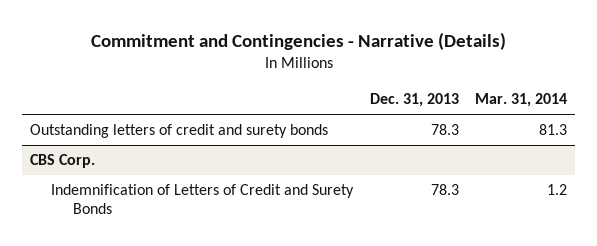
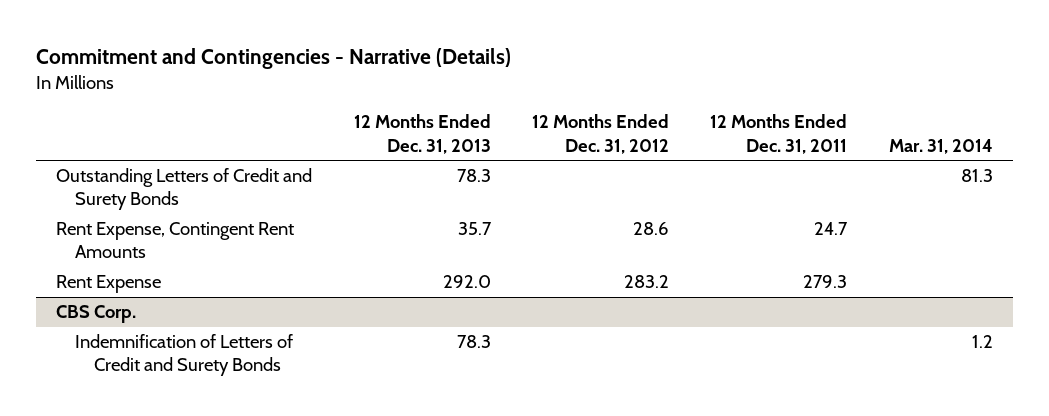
- | Dec. 31, 2013 | Mar. 31, 2014
+ | 12 Months Ended Dec. 31, 2013 | 12 Months Ended Dec. 31, 2012 | 12 Months Ended Dec. 31, 2011 | Mar. 31, 2014
- Outstanding letters of credit and surety bonds | 78.3 | 81.3
+ Outstanding Letters of Credit and Surety Bonds | 78.3 | | | 81.3
+ Rent Expense, Contingent Rent Amounts | 35.7 | 28.6 | 24.7 |
+ Rent Expense | 292.0 | 283.2 | 279.3 |

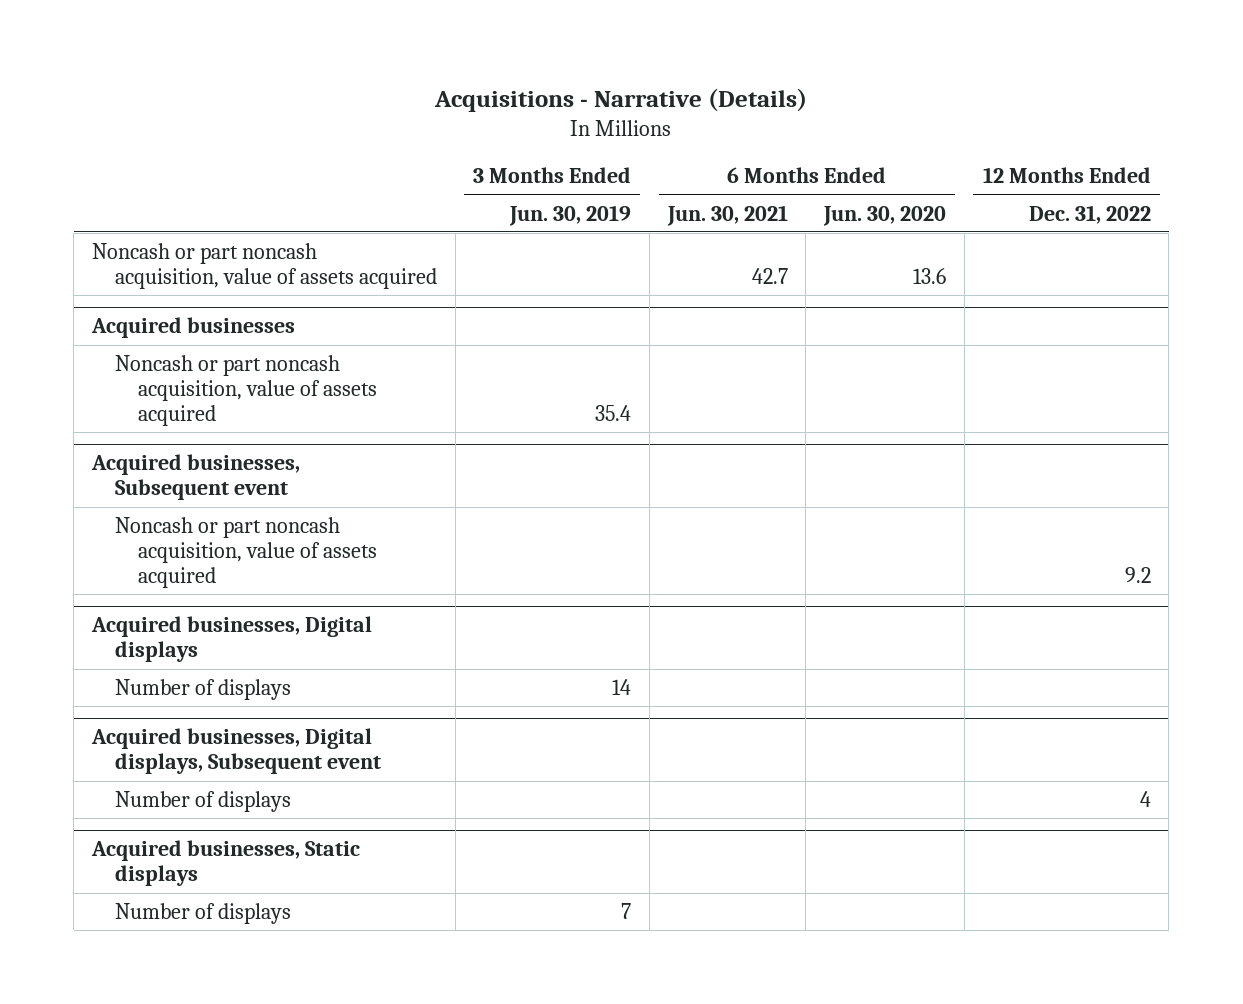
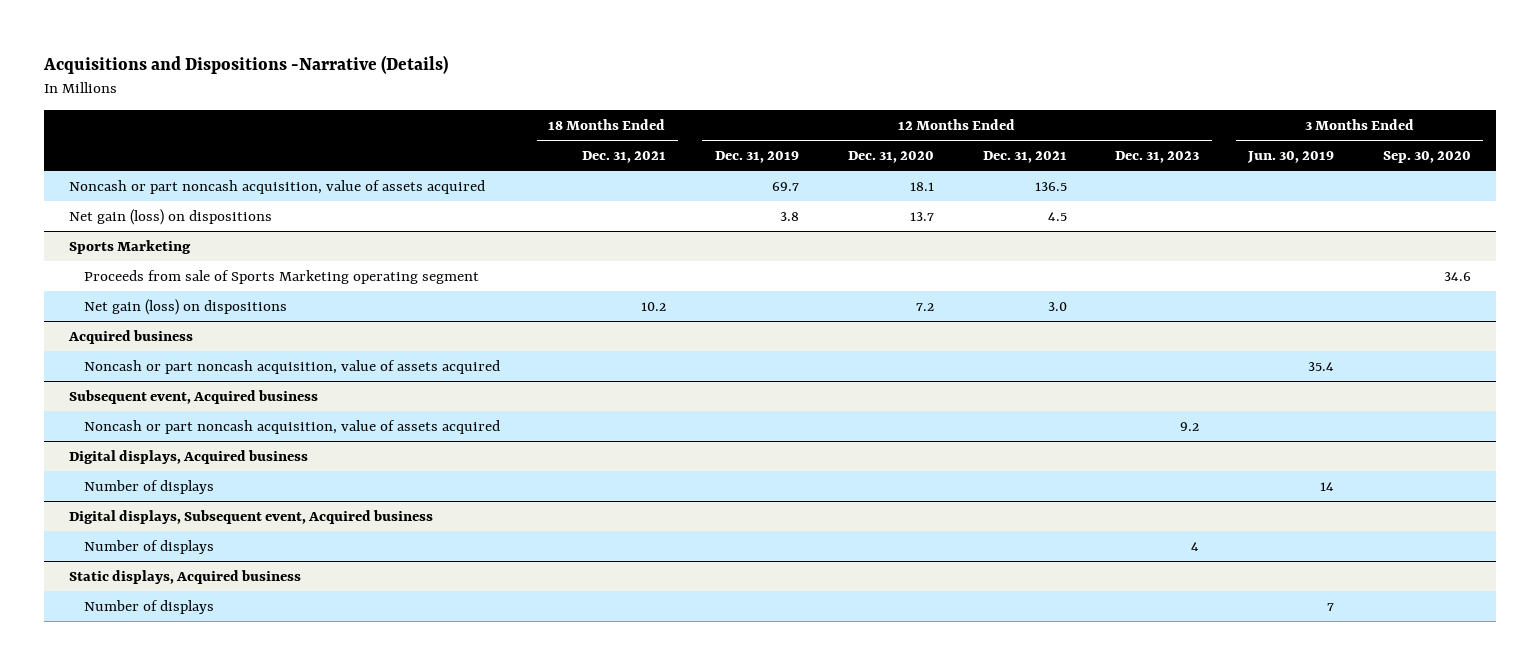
- Acquisitions - Narrative (Details)
+ Acquisitions and Dispositions -Narrative (Details)
- | 3 Months Ended Jun. 30, 2019 | 6 Months Ended Jun. 30, 2021 | 6 Months Ended Jun. 30, 2020 | 12 Months Ended Dec. 31, 2022
+ | 18 Months Ended Dec. 31, 2021 | 12 Months Ended Dec. 31, 2019 | 12 Months Ended Dec. 31, 2020 | 12 Months Ended Dec. 31, 2021 | 12 Months Ended Dec. 31, 2023 | 3 Months Ended Jun. 30, 2019 | 3 Months Ended Sep. 30, 2020
- Acquired businesses
+ Net gain (loss) on dispositions | | 3.8 | 13.7 | 4.5 | | |
+ Sports Marketing
+ Proceeds from sale of Sports Marketing operating segment | | | | | | | 34.6
+ Net gain (loss) on dispositions | 10.2 | | 7.2 | 3.0 | | |
+ Acquired business
- Acquired businesses, Subsequent event
+ Subsequent event, Acquired business
- Acquired businesses, Digital displays
+ Digital displays, Acquired business
- Acquired businesses, Digital displays, Subsequent event
+ Digital displays, Subsequent event, Acquired business
- Acquired businesses, Static displays
+ Static displays, Acquired business

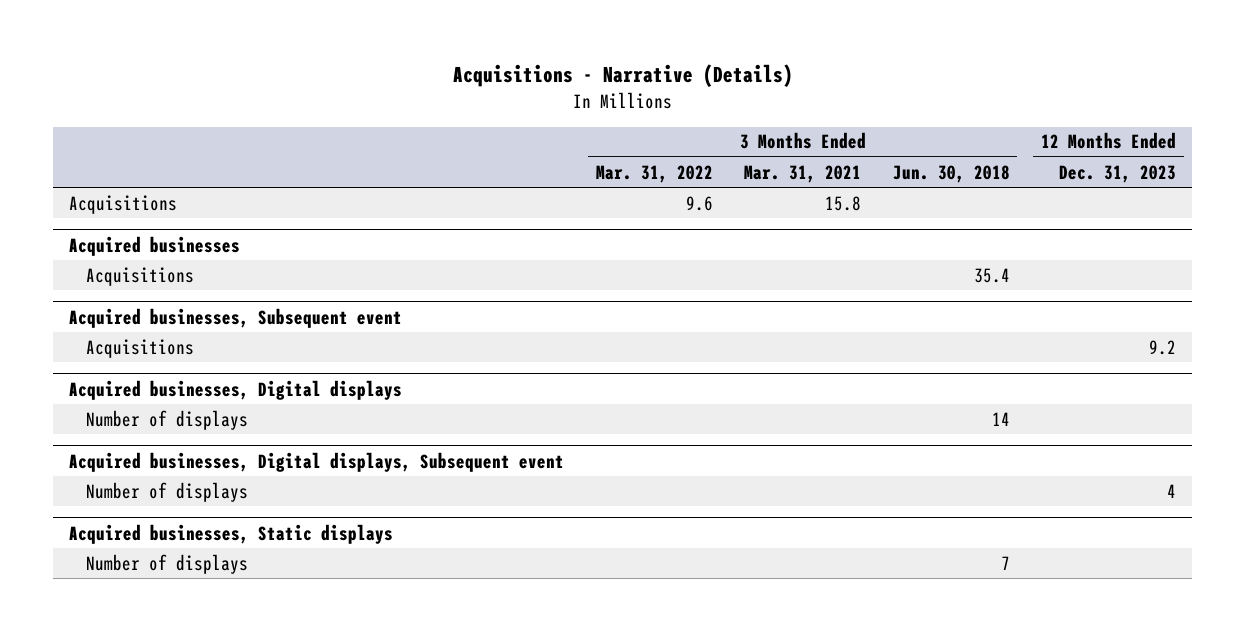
- Acquisitions and Dispositions -Narrative (Details)
+ Acquisitions - Narrative (Details)
- | 18 Months Ended Dec. 31, 2021 | 12 Months Ended Dec. 31, 2019 | 12 Months Ended Dec. 31, 2020 | 12 Months Ended Dec. 31, 2021 | 12 Months Ended Dec. 31, 2023 | 3 Months Ended Jun. 30, 2019 | 3 Months Ended Sep. 30, 2020
+ | 3 Months Ended Mar. 31, 2022 | 3 Months Ended Mar. 31, 2021 | 3 Months Ended Jun. 30, 2018 | 12 Months Ended Dec. 31, 2023
- Noncash or part noncash acquisition, value of assets acquired | | 69.7 | 18.1 | 136.5 | | |
- Net gain (loss) on dispositions | | 3.8 | 13.7 | 4.5 | | |
- Sports Marketing
- Proceeds from sale of Sports Marketing operating segment | | | | | | | 34.6
- Net gain (loss) on dispositions | 10.2 | | 7.2 | 3.0 | | |
- Acquired business
- Noncash or part noncash acquisition, value of assets acquired | | | | | | 35.4 |
- Subsequent event, Acquired business
- Noncash or part noncash acquisition, value of assets acquired | | | | | 9.2 | |
- Digital displays, Acquired business
+ Acquisitions | 9.6 | 15.8 | |
+ Acquired businesses
+ Acquisitions | | | 35.4 |
+ Acquired businesses, Subsequent event
+ Acquisitions | | | | 9.2
+ Acquired businesses, Digital displays
- Digital displays, Subsequent event, Acquired business
+ Acquired businesses, Digital displays, Subsequent event
- Static displays, Acquired business
+ Acquired businesses, Static displays

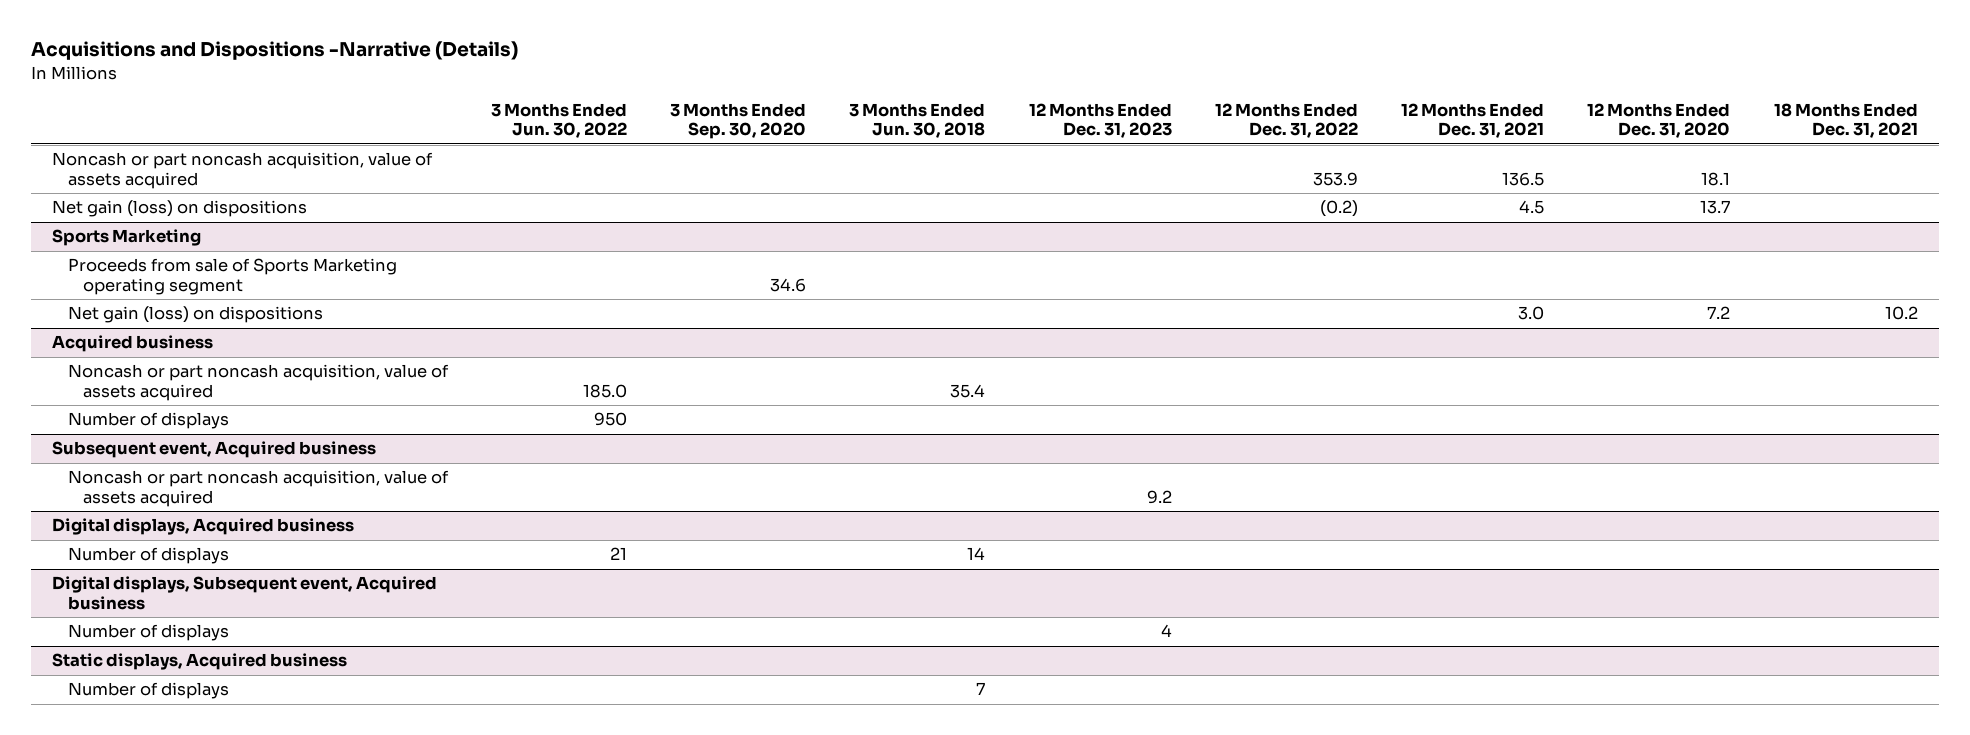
- Acquisitions - Narrative (Details)
+ Acquisitions and Dispositions -Narrative (Details)
- | 3 Months Ended Mar. 31, 2022 | 3 Months Ended Mar. 31, 2021 | 3 Months Ended Jun. 30, 2018 | 12 Months Ended Dec. 31, 2023
+ | 3 Months Ended Jun. 30, 2022 | 3 Months Ended Sep. 30, 2020 | 3 Months Ended Jun. 30, 2018 | 12 Months Ended Dec. 31, 2023 | 12 Months Ended Dec. 31, 2022 | 12 Months Ended Dec. 31, 2021 | 12 Months Ended Dec. 31, 2020 | 18 Months Ended Dec. 31, 2021
- Acquisitions | 9.6 | 15.8 | |
- Acquired businesses
- Acquisitions | | | 35.4 |
- Acquired businesses, Subsequent event
- Acquisitions | | | | 9.2
- Acquired businesses, Digital displays
+ Noncash or part noncash acquisition, value of assets acquired | | | | | 353.9 | 136.5 | 18.1 |
+ Net gain (loss) on dispositions | | | | | (0.2) | 4.5 | 13.7 |
+ Sports Marketing
+ Proceeds from sale of Sports Marketing operating segment | | 34.6 | | | | | |
+ Net gain (loss) on dispositions | | | | | | 3.0 | 7.2 | 10.2
+ Acquired business
+ Noncash or part noncash acquisition, value of assets acquired | 185.0 | | 35.4 | | | | |
+ Number of displays | 950 | | | | | | |
+ Subsequent event, Acquired business
+ Noncash or part noncash acquisition, value of assets acquired | | | | 9.2 | | | |
+ Digital displays, Acquired business
- Acquired businesses, Digital displays, Subsequent event
+ Digital displays, Subsequent event, Acquired business
- Acquired businesses, Static displays
+ Static displays, Acquired business

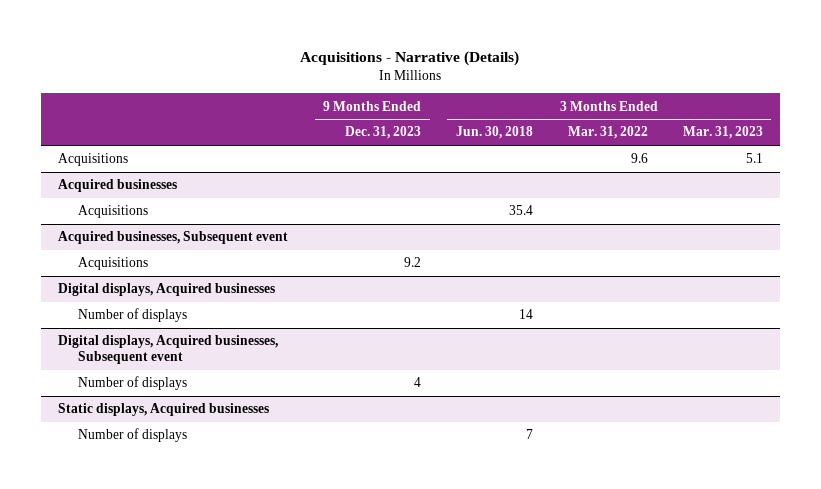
- Acquisitions and Dispositions -Narrative (Details)
+ Acquisitions - Narrative (Details)
- | 3 Months Ended Jun. 30, 2022 | 3 Months Ended Sep. 30, 2020 | 3 Months Ended Jun. 30, 2018 | 12 Months Ended Dec. 31, 2023 | 12 Months Ended Dec. 31, 2022 | 12 Months Ended Dec. 31, 2021 | 12 Months Ended Dec. 31, 2020 | 18 Months Ended Dec. 31, 2021
+ | 9 Months Ended Dec. 31, 2023 | 3 Months Ended Jun. 30, 2018 | 3 Months Ended Mar. 31, 2022 | 3 Months Ended Mar. 31, 2023
- Noncash or part noncash acquisition, value of assets acquired | | | | | 353.9 | 136.5 | 18.1 |
- Net gain (loss) on dispositions | | | | | (0.2) | 4.5 | 13.7 |
- Sports Marketing
- Proceeds from sale of Sports Marketing operating segment | | 34.6 | | | | | |
- Net gain (loss) on dispositions | | | | | | 3.0 | 7.2 | 10.2
- Acquired business
- Noncash or part noncash acquisition, value of assets acquired | 185.0 | | 35.4 | | | | |
- Number of displays | 950 | | | | | | |
- Subsequent event, Acquired business
- Noncash or part noncash acquisition, value of assets acquired | | | | 9.2 | | | |
- Digital displays, Acquired business
+ Acquisitions | | | 9.6 | 5.1
+ Acquired businesses
+ Acquisitions | | 35.4 | |
+ Acquired businesses, Subsequent event
+ Acquisitions | 9.2 | | |
+ Digital displays, Acquired businesses
- Digital displays, Subsequent event, Acquired business
+ Digital displays, Acquired businesses, Subsequent event
- Static displays, Acquired business
+ Static displays, Acquired businesses

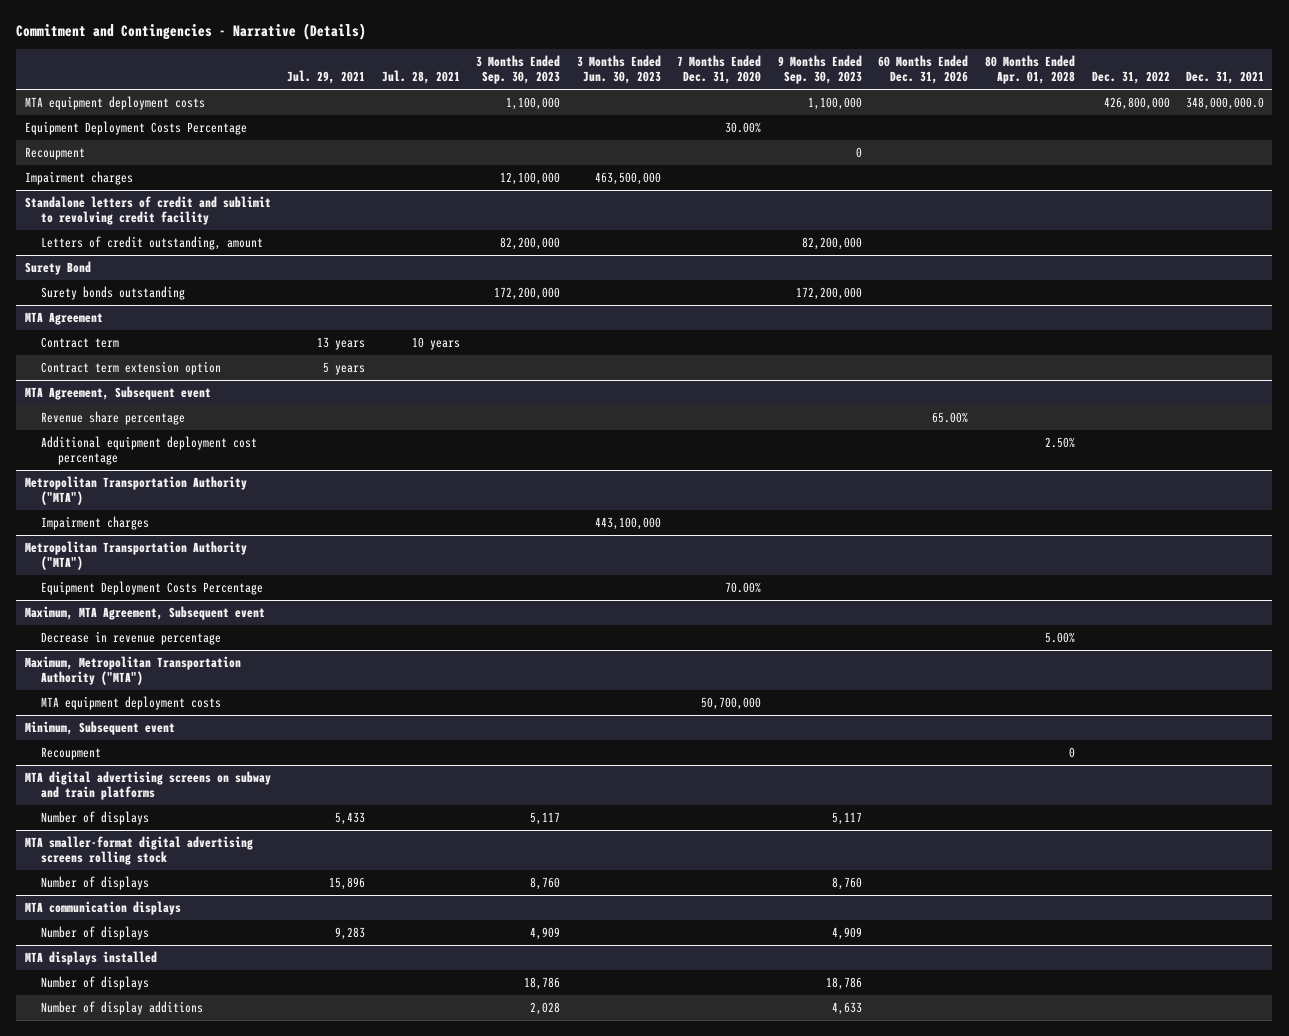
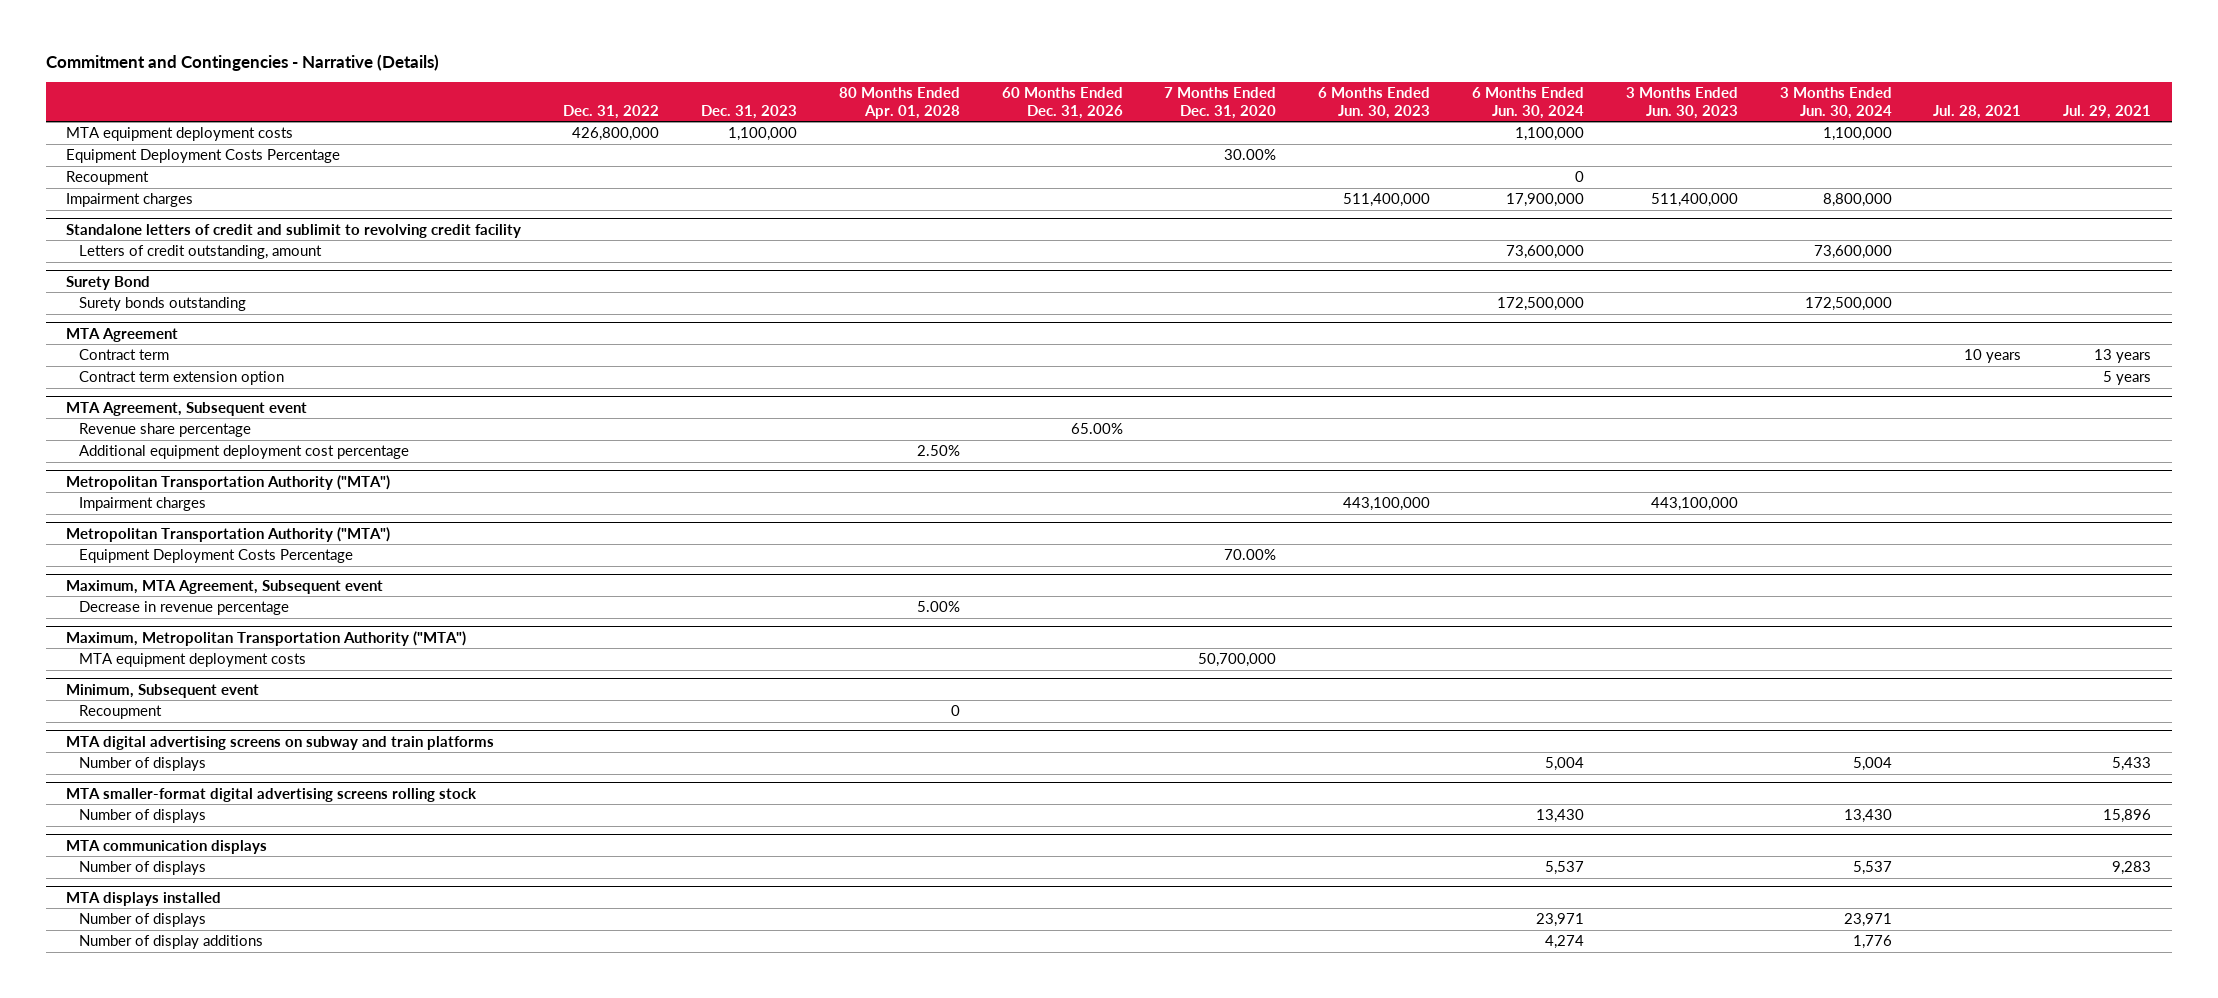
- | Jul. 29, 2021 | Jul. 28, 2021 | 3 Months Ended Sep. 30, 2023 | 3 Months Ended Jun. 30, 2023 | 7 Months Ended Dec. 31, 2020 | 9 Months Ended Sep. 30, 2023 | 60 Months Ended Dec. 31, 2026 | 80 Months Ended Apr. 01, 2028 | Dec. 31, 2022 | Dec. 31, 2021
+ | Dec. 31, 2022 | Dec. 31, 2023 | 80 Months Ended Apr. 01, 2028 | 60 Months Ended Dec. 31, 2026 | 7 Months Ended Dec. 31, 2020 | 6 Months Ended Jun. 30, 2023 | 6 Months Ended Jun. 30, 2024 | 3 Months Ended Jun. 30, 2023 | 3 Months Ended Jun. 30, 2024 | Jul. 28, 2021 | Jul. 29, 2021
- Impairment charges | | | 12,100,000 | 463,500,000 | | | | | |
+ Impairment charges | | | | | | 511,400,000 | 17,900,000 | 511,400,000 | 8,800,000 | |

